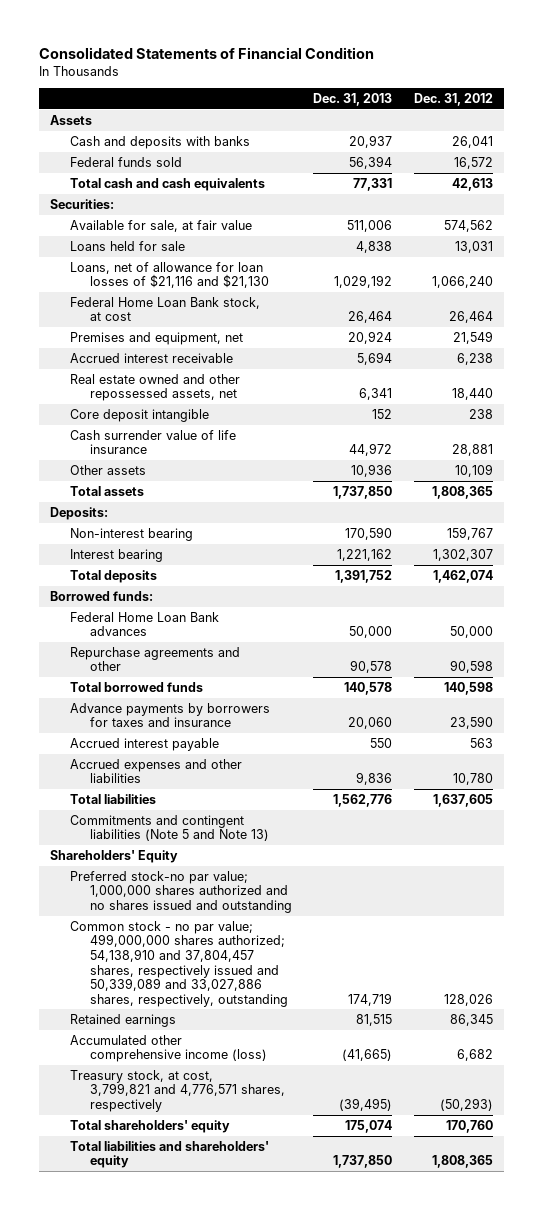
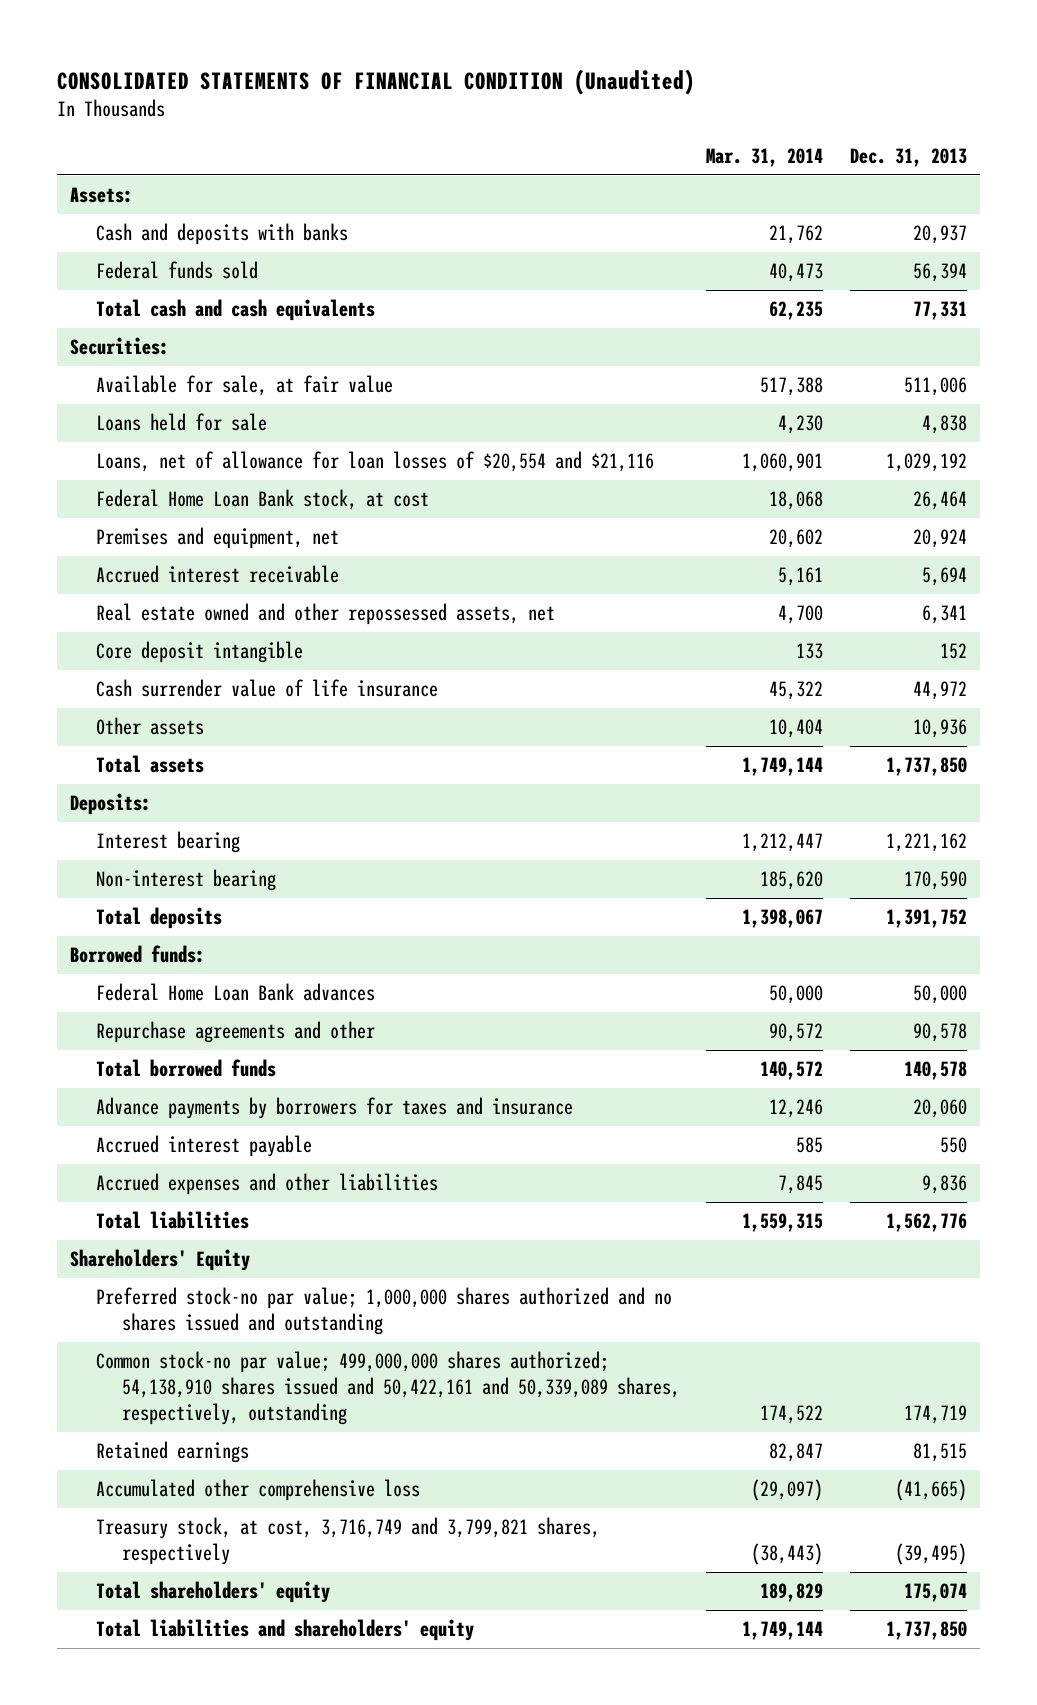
- Consolidated Statements of Financial Condition
+ CONSOLIDATED STATEMENTS OF FINANCIAL CONDITION (Unaudited)
- | Dec. 31, 2013 | Dec. 31, 2012
+ | Mar. 31, 2014 | Dec. 31, 2013
- Assets
+ Assets:
- Loans, net of allowance for loan losses of $21,116 and $21,130 | 1,029,192 | 1,066,240
+ Loans, net of allowance for loan losses of $20,554 and $21,116 | 1,060,901 | 1,029,192
moved down: Non-interest bearing | 185,620 | 170,590
- Commitments and contingent liabilities (Note 5 and Note 13)
- Common stock - no par value; 499,000,000 shares authorized; 54,138,910 and 37,804,457 shares, respectively issued and 50,339,089 and 33,027,886 shares, respectively, outstanding | 174,719 | 128,026
+ Common stock-no par value; 499,000,000 shares authorized; 54,138,910 shares issued and 50,422,161 and 50,339,089 shares, respectively, outstanding | 174,522 | 174,719
- Accumulated other comprehensive income (loss) | (41,665) | 6,682
- Treasury stock, at cost, 3,799,821 and 4,776,571 shares, respectively | (39,495) | (50,293)
+ Accumulated other comprehensive loss | (29,097) | (41,665)
+ Treasury stock, at cost, 3,716,749 and 3,799,821 shares, respectively | (38,443) | (39,495)

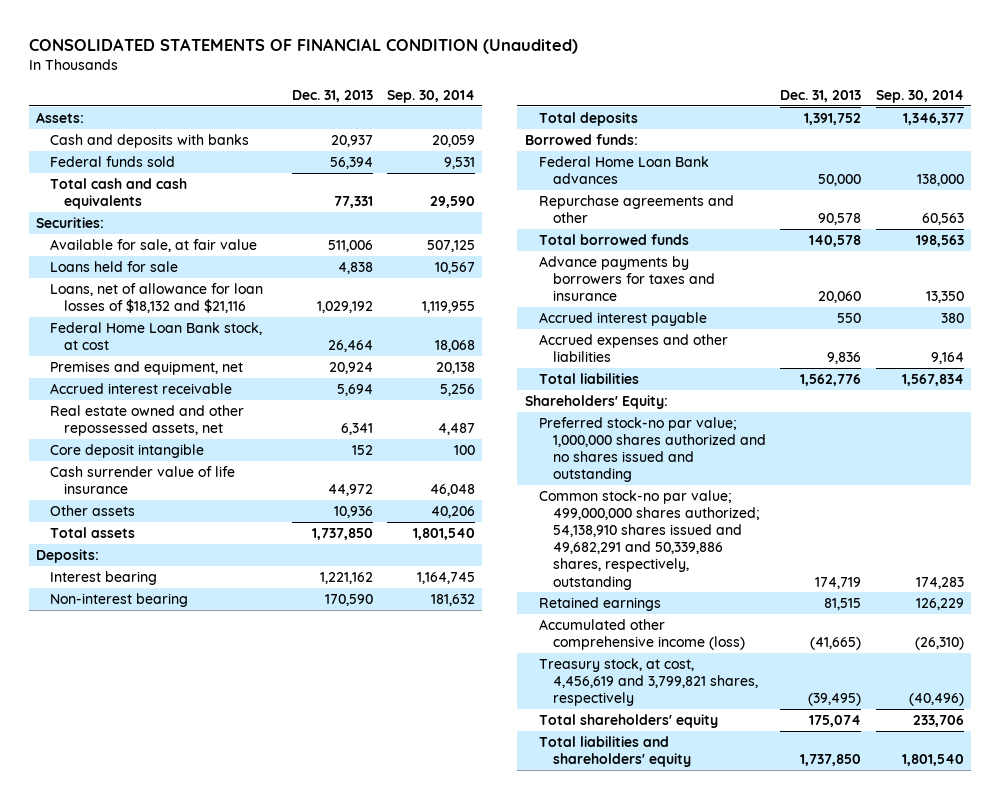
- | Mar. 31, 2014 | Dec. 31, 2013
+ | Dec. 31, 2013 | Sep. 30, 2014
- Loans, net of allowance for loan losses of $20,554 and $21,116 | 1,060,901 | 1,029,192
+ Loans, net of allowance for loan losses of $18,132 and $21,116 | 1,029,192 | 1,119,955
- Shareholders' Equity
+ Shareholders' Equity:
- Common stock-no par value; 499,000,000 shares authorized; 54,138,910 shares issued and 50,422,161 and 50,339,089 shares, respectively, outstanding | 174,522 | 174,719
+ Common stock-no par value; 499,000,000 shares authorized; 54,138,910 shares issued and 49,682,291 and 50,339,886 shares, respectively, outstanding | 174,719 | 174,283
- Accumulated other comprehensive loss | (29,097) | (41,665)
- Treasury stock, at cost, 3,716,749 and 3,799,821 shares, respectively | (38,443) | (39,495)
+ Accumulated other comprehensive income (loss) | (41,665) | (26,310)
+ Treasury stock, at cost, 4,456,619 and 3,799,821 shares, respectively | (39,495) | (40,496)

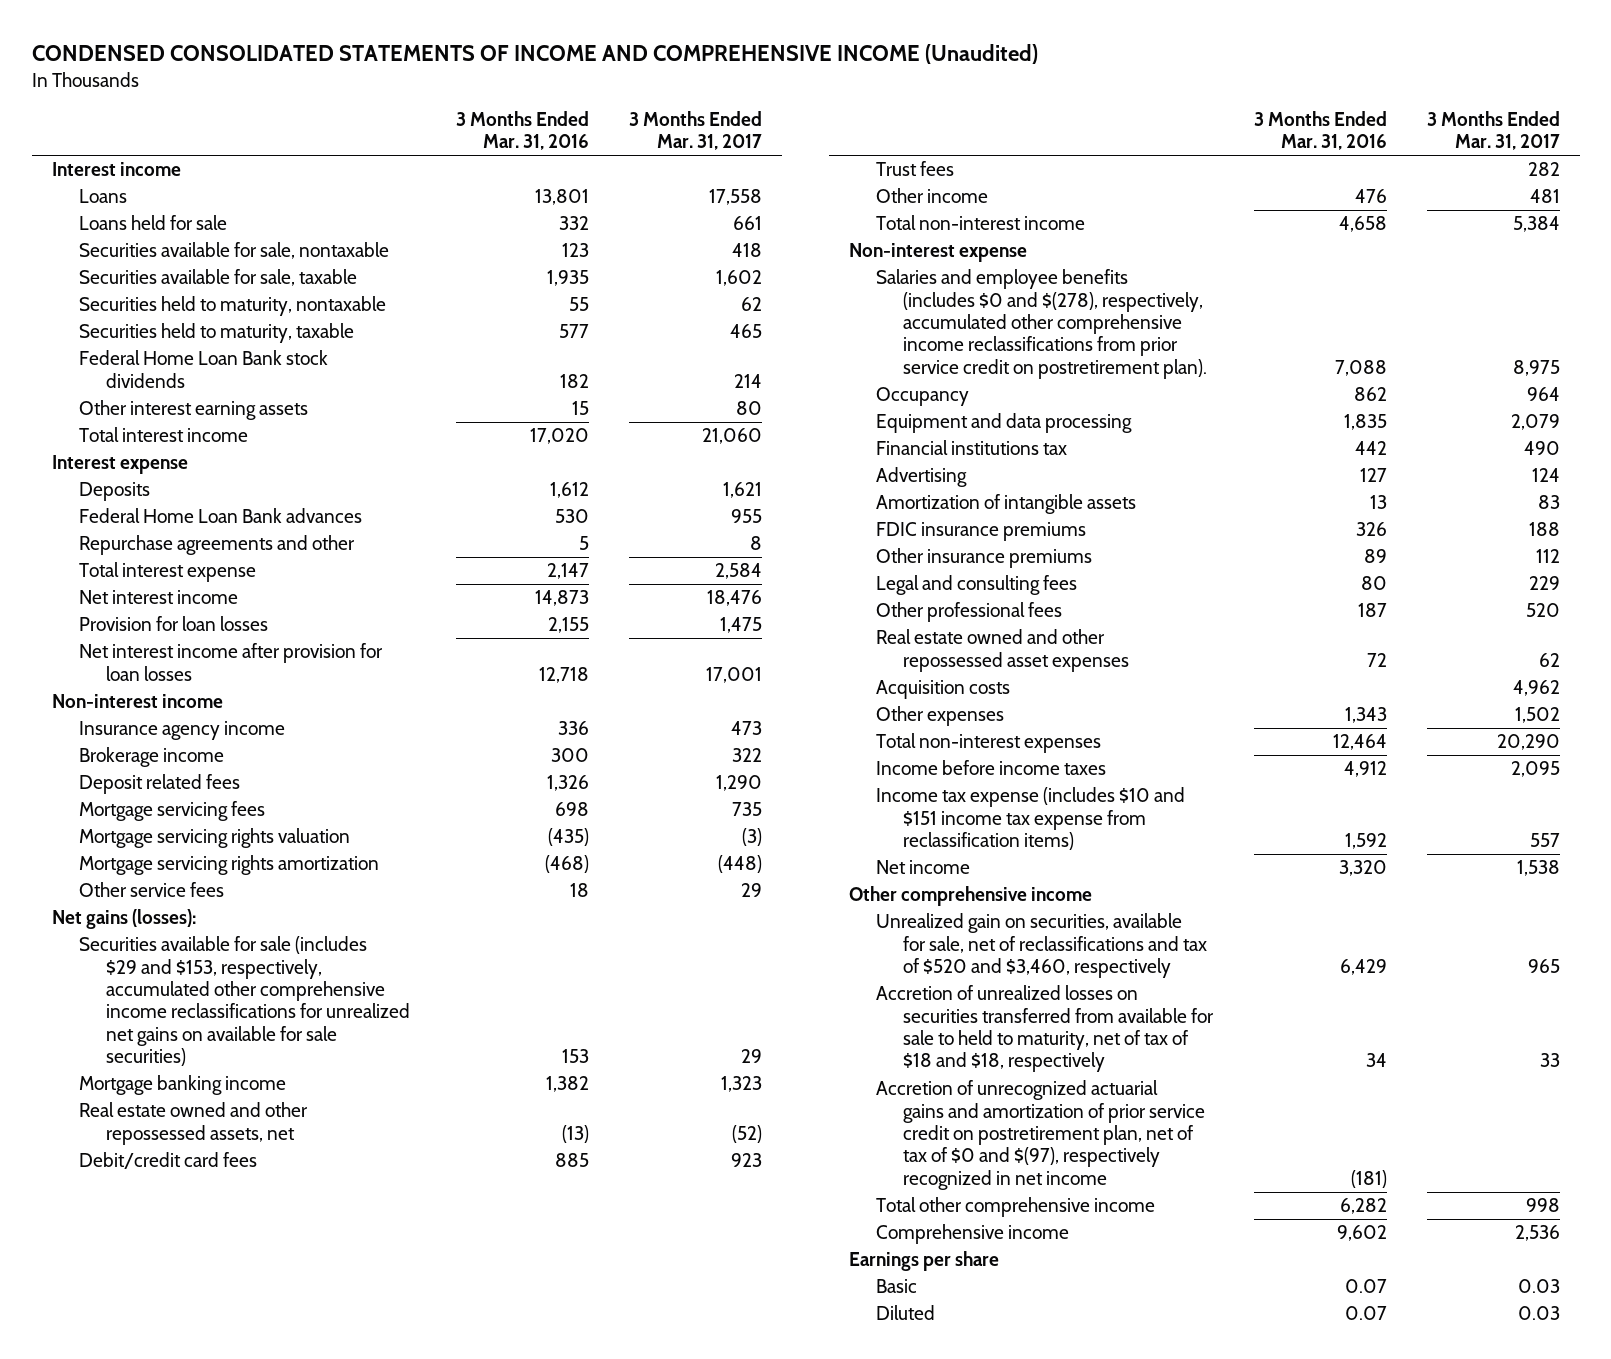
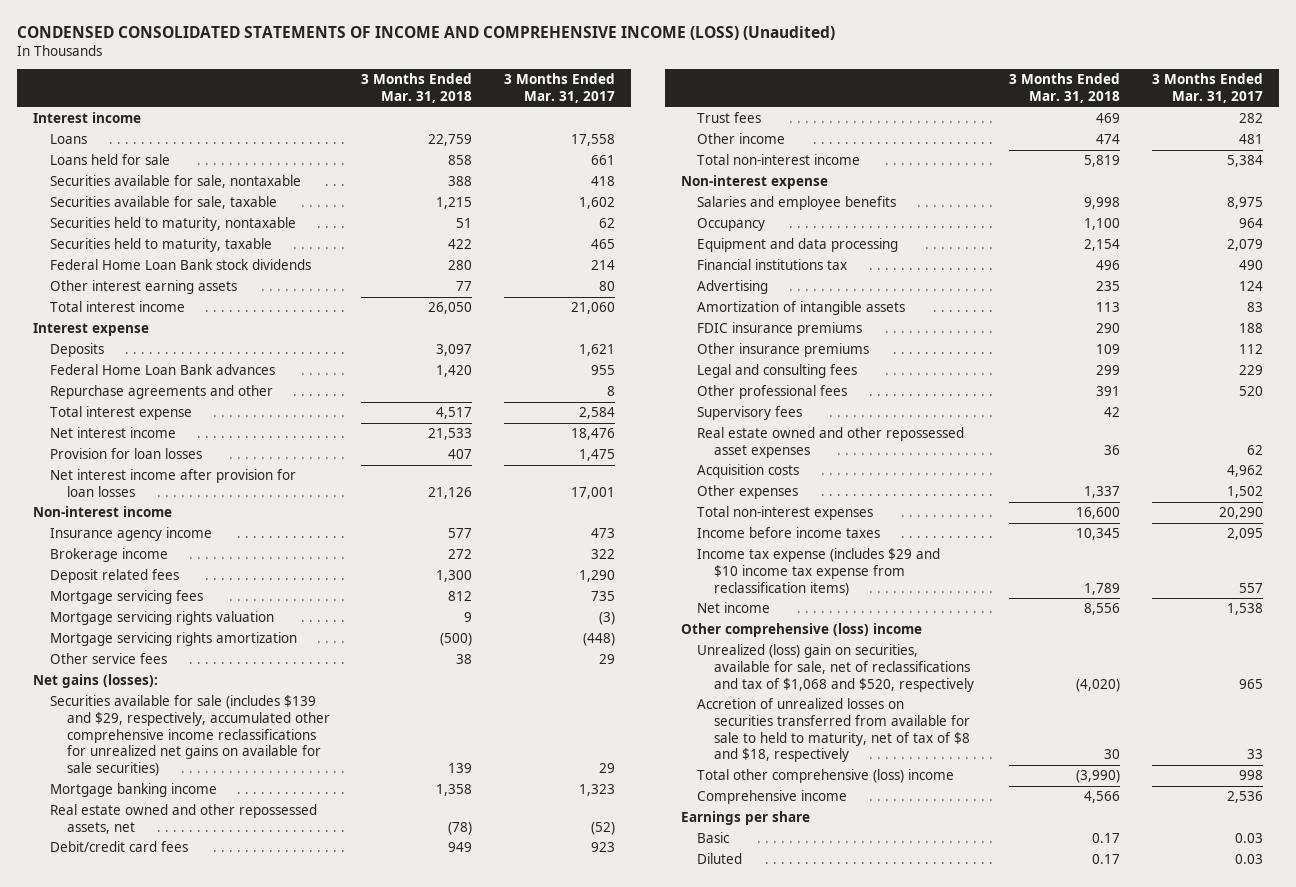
- CONDENSED CONSOLIDATED STATEMENTS OF INCOME AND COMPREHENSIVE INCOME (Unaudited)
+ CONDENSED CONSOLIDATED STATEMENTS OF INCOME AND COMPREHENSIVE INCOME (LOSS) (Unaudited)
- | 3 Months Ended Mar. 31, 2016 | 3 Months Ended Mar. 31, 2017
+ | 3 Months Ended Mar. 31, 2018 | 3 Months Ended Mar. 31, 2017
- Securities available for sale (includes $29 and $153, respectively, accumulated other comprehensive income reclassifications for unrealized net gains on available for sale securities) | 153 | 29
+ Securities available for sale (includes $139 and $29, respectively, accumulated other comprehensive income reclassifications for unrealized net gains on available for sale securities) | 139 | 29
- Salaries and employee benefits (includes $0 and $(278), respectively, accumulated other comprehensive income reclassifications from prior service credit on postretirement plan). | 7,088 | 8,975
+ Salaries and employee benefits | 9,998 | 8,975
+ Supervisory fees | 42 |
- Income tax expense (includes $10 and $151 income tax expense from reclassification items) | 1,592 | 557
+ Income tax expense (includes $29 and $10 income tax expense from reclassification items) | 1,789 | 557
- Other comprehensive income
- Unrealized gain on securities, available for sale, net of reclassifications and tax of $520 and $3,460, respectively | 6,429 | 965
- Accretion of unrealized losses on securities transferred from available for sale to held to maturity, net of tax of $18 and $18, respectively | 34 | 33
- Accretion of unrecognized actuarial gains and amortization of prior service credit on postretirement plan, net of tax of $0 and $(97), respectively recognized in net income | (181) |
- Total other comprehensive income | 6,282 | 998
+ Other comprehensive (loss) income
+ Unrealized (loss) gain on securities, available for sale, net of reclassifications and tax of $1,068 and $520, respectively | (4,020) | 965
+ Accretion of unrealized losses on securities transferred from available for sale to held to maturity, net of tax of $8 and $18, respectively | 30 | 33
+ Total other comprehensive (loss) income | (3,990) | 998

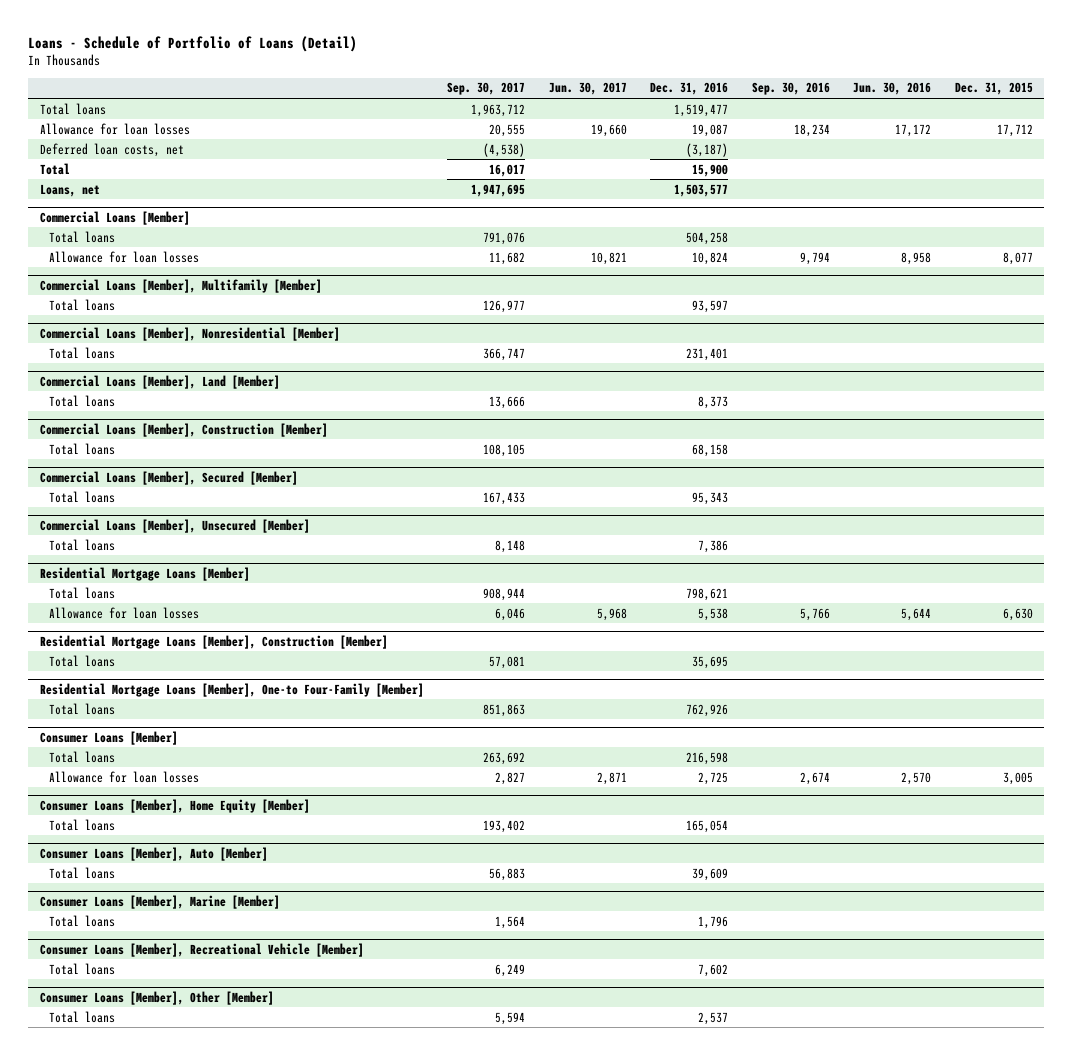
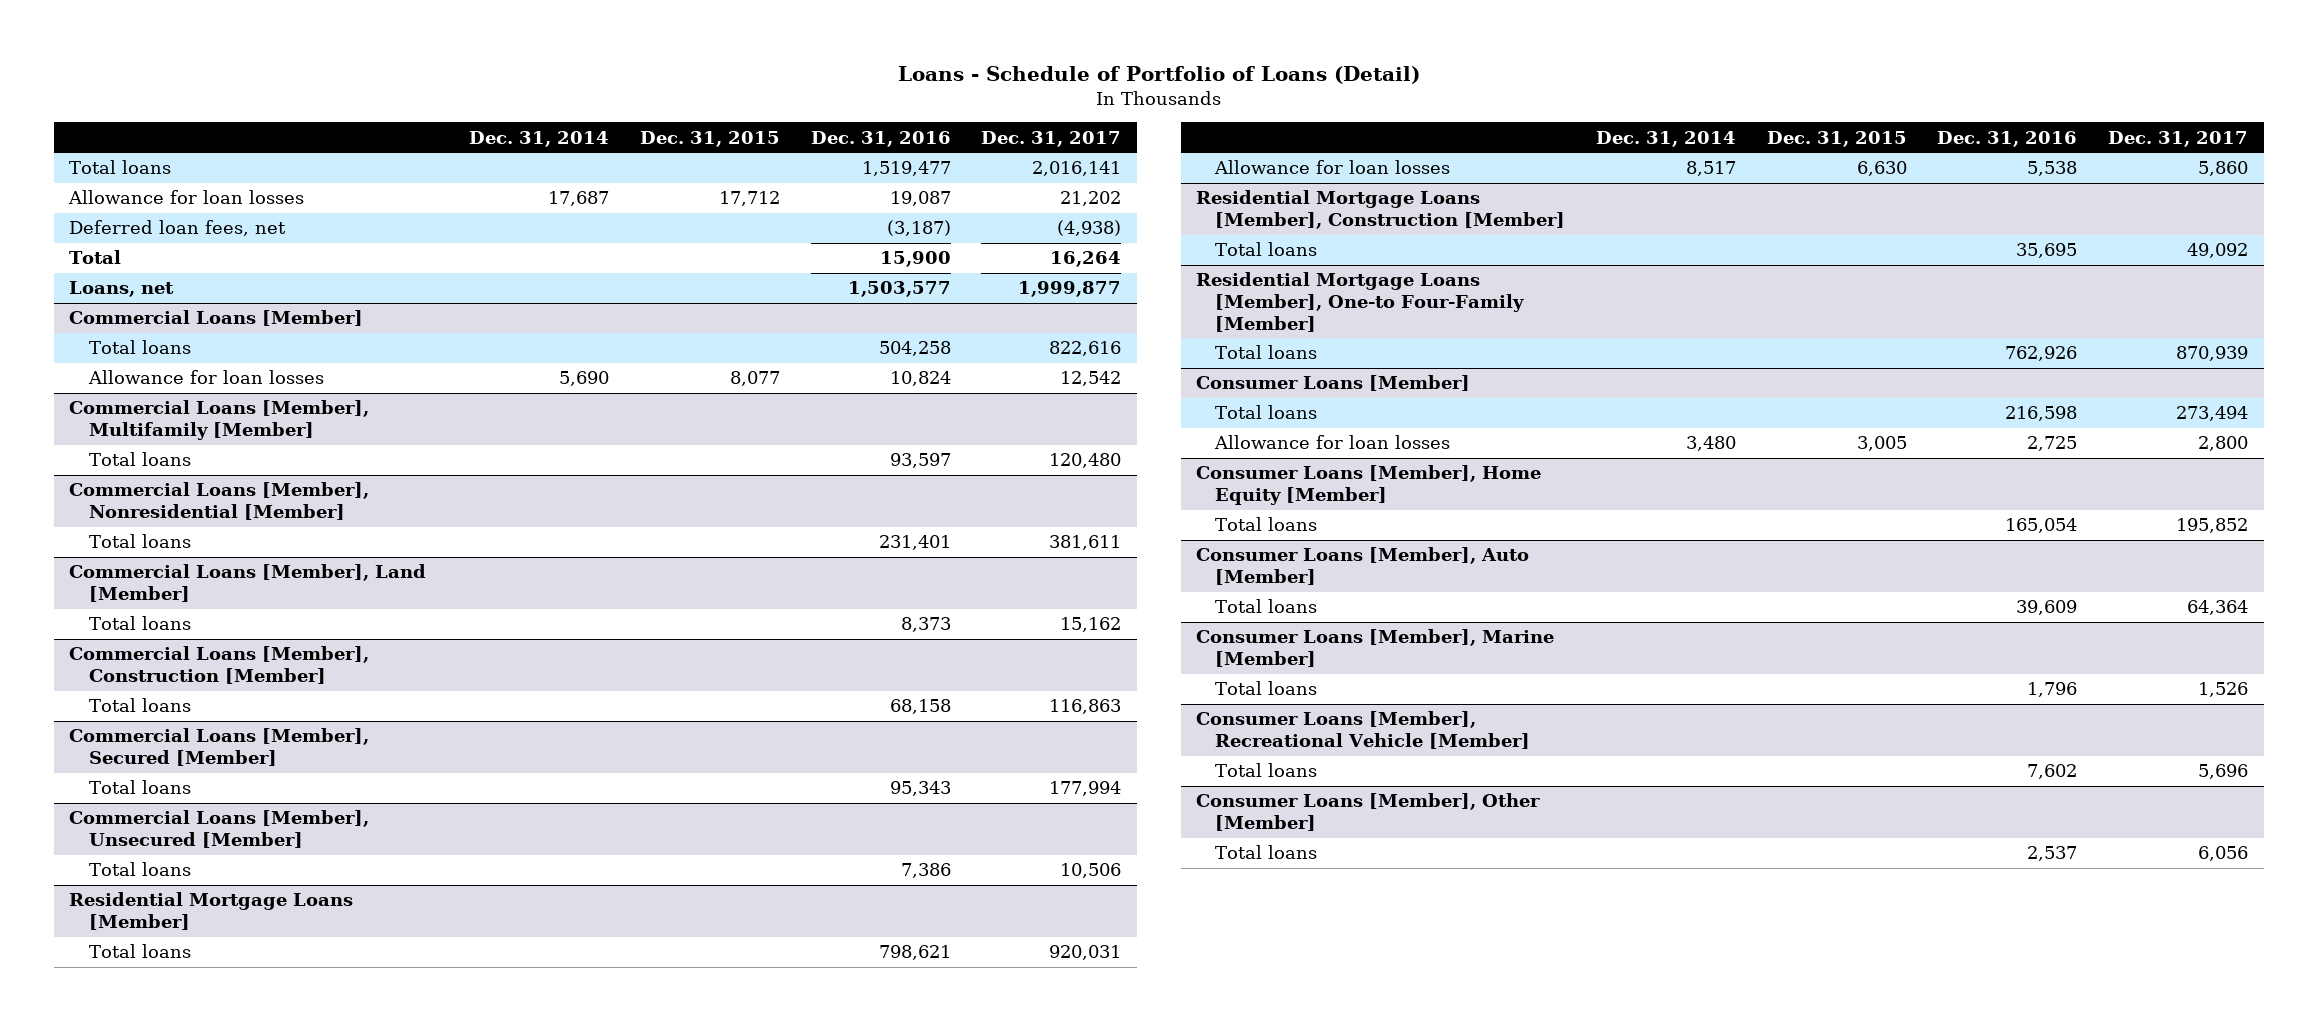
- | Sep. 30, 2017 | Jun. 30, 2017 | Dec. 31, 2016 | Sep. 30, 2016 | Jun. 30, 2016 | Dec. 31, 2015
+ | Dec. 31, 2014 | Dec. 31, 2015 | Dec. 31, 2016 | Dec. 31, 2017
- Deferred loan costs, net | (4,538) | | (3,187) | | |
+ Deferred loan fees, net | | | (3,187) | (4,938)

